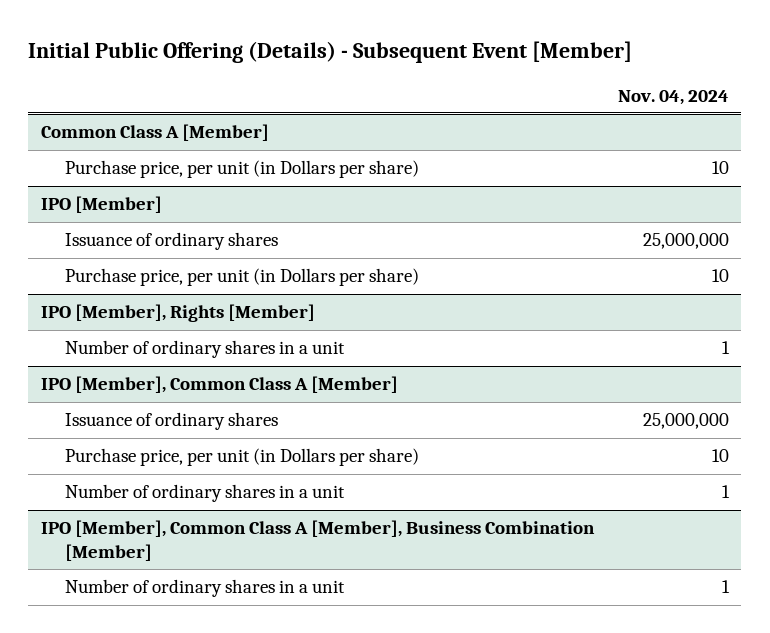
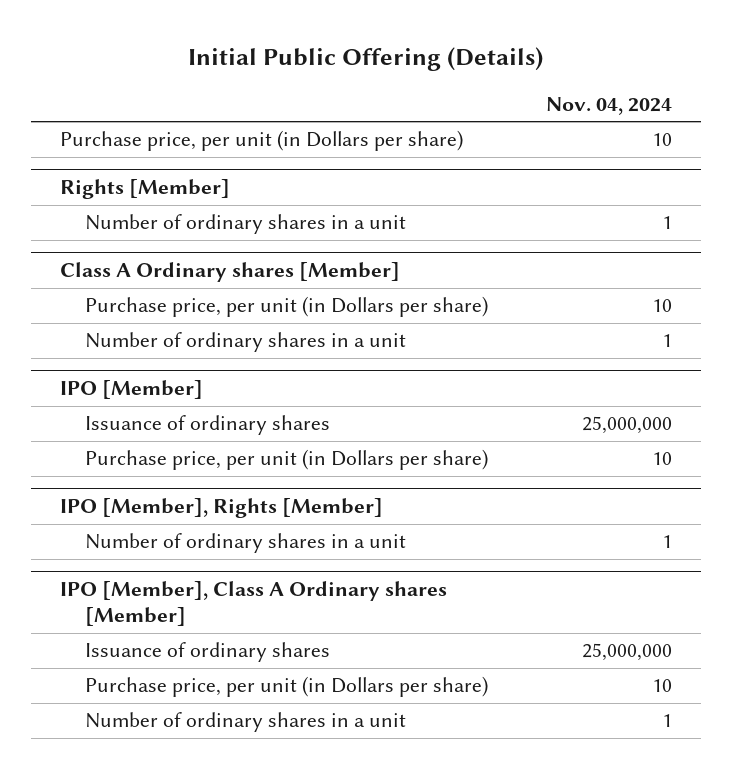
- Initial Public Offering (Details) - Subsequent Event [Member]
+ Initial Public Offering (Details)
- Common Class A [Member]
+ Rights [Member]
+ Number of ordinary shares in a unit | 1
+ Class A Ordinary shares [Member]
+ Purchase price, per unit (in Dollars per share) | 10
+ Number of ordinary shares in a unit | 1
- IPO [Member], Common Class A [Member]
+ IPO [Member], Class A Ordinary shares [Member]
- IPO [Member], Common Class A [Member], Business Combination [Member]
- Number of ordinary shares in a unit | 1

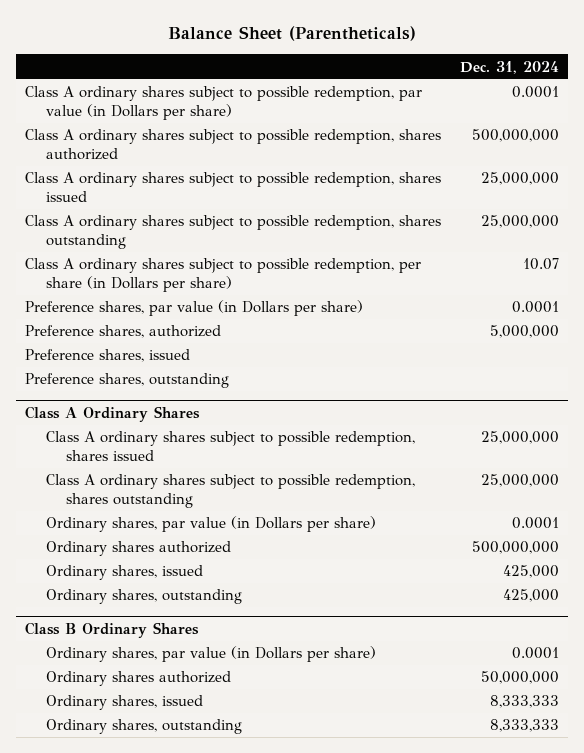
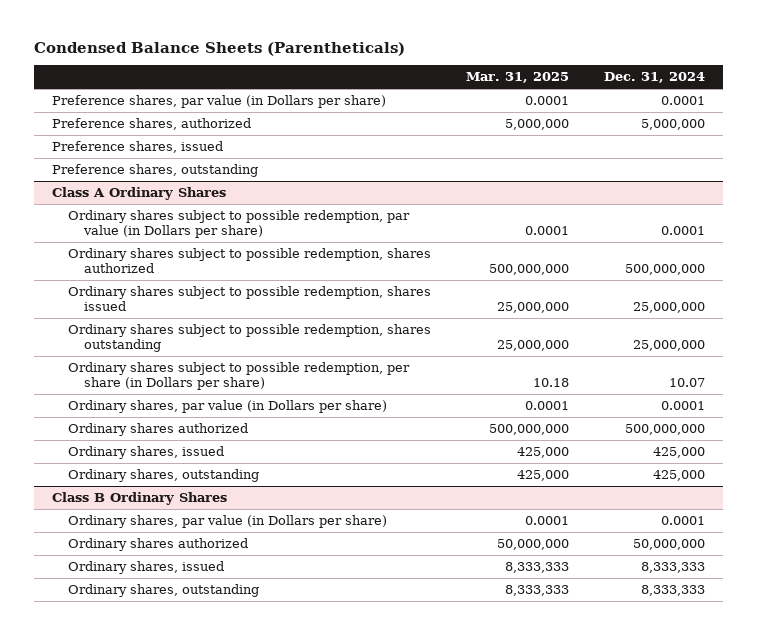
- Balance Sheet (Parentheticals)
+ Condensed Balance Sheets (Parentheticals)
- | Dec. 31, 2024
+ | Mar. 31, 2025 | Dec. 31, 2024
- Class A ordinary shares subject to possible redemption, par value (in Dollars per share) | 0.0001
- Class A ordinary shares subject to possible redemption, shares authorized | 500,000,000
- Class A ordinary shares subject to possible redemption, shares issued | 25,000,000
- Class A ordinary shares subject to possible redemption, shares outstanding | 25,000,000
- Class A ordinary shares subject to possible redemption, per share (in Dollars per share) | 10.07
@ Class A Ordinary Shares
- Class A ordinary shares subject to possible redemption, shares issued | 25,000,000
- Class A ordinary shares subject to possible redemption, shares outstanding | 25,000,000
+ Ordinary shares subject to possible redemption, par value (in Dollars per share) | 0.0001 | 0.0001
+ Ordinary shares subject to possible redemption, shares authorized | 500,000,000 | 500,000,000
+ Ordinary shares subject to possible redemption, shares issued | 25,000,000 | 25,000,000
+ Ordinary shares subject to possible redemption, shares outstanding | 25,000,000 | 25,000,000
+ Ordinary shares subject to possible redemption, per share (in Dollars per share) | 10.18 | 10.07

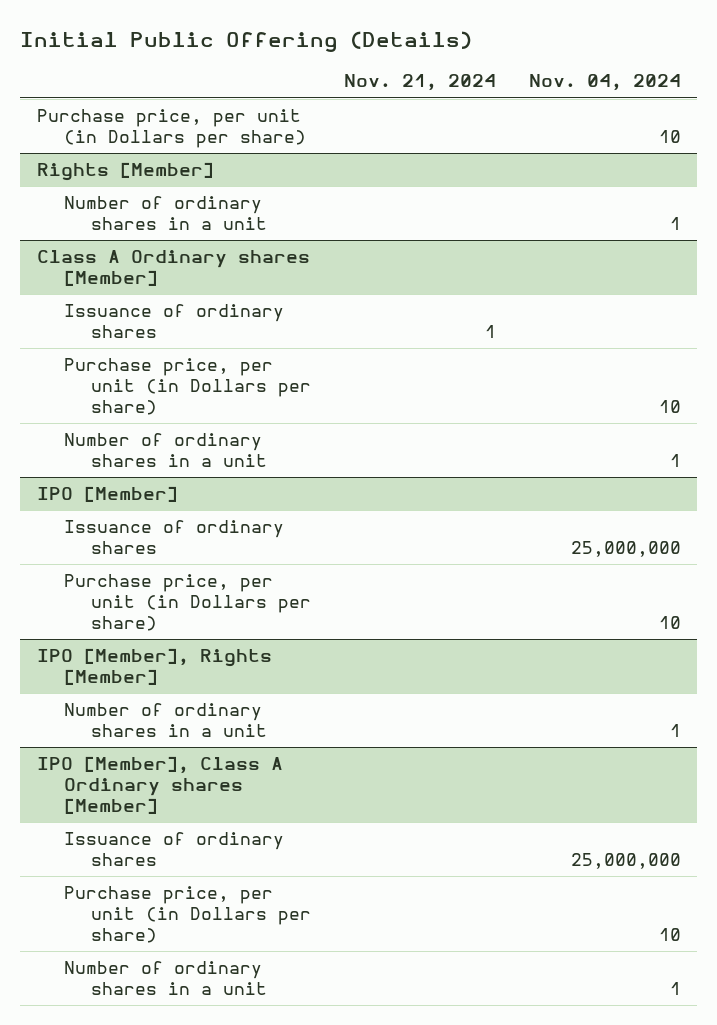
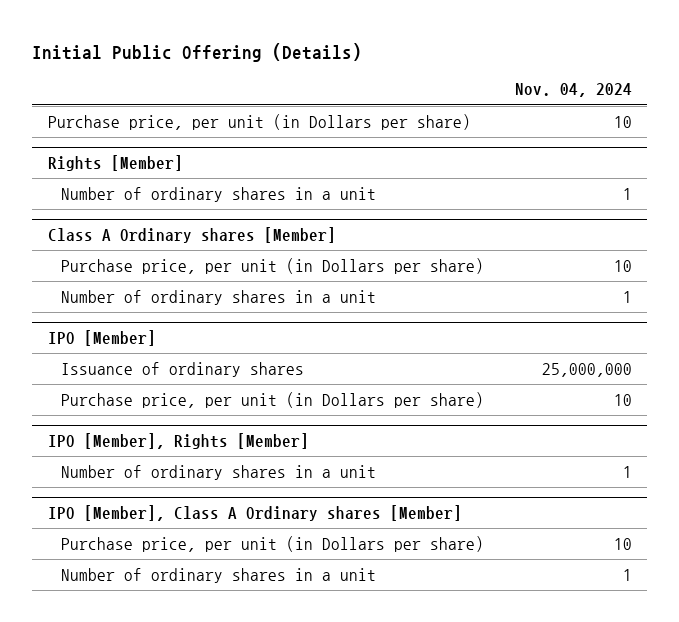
- | Nov. 21, 2024 | Nov. 04, 2024
+ | Nov. 04, 2024
@ Class A Ordinary shares [Member]
- Issuance of ordinary shares | 1 |
@ IPO [Member], Class A Ordinary shares [Member]
- Issuance of ordinary shares | | 25,000,000

